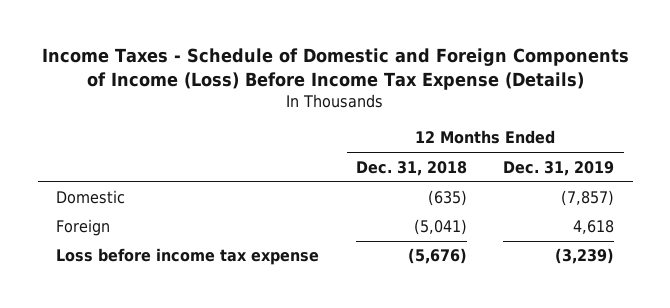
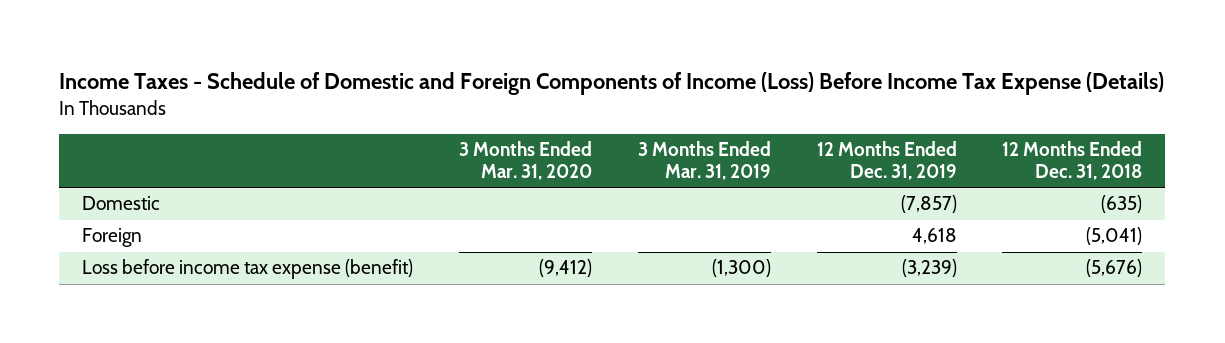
- | 12 Months Ended Dec. 31, 2018 | 12 Months Ended Dec. 31, 2019
+ | 3 Months Ended Mar. 31, 2020 | 3 Months Ended Mar. 31, 2019 | 12 Months Ended Dec. 31, 2019 | 12 Months Ended Dec. 31, 2018
- Loss before income tax expense | (5,676) | (3,239)
+ Loss before income tax expense (benefit) | (9,412) | (1,300) | (3,239) | (5,676)

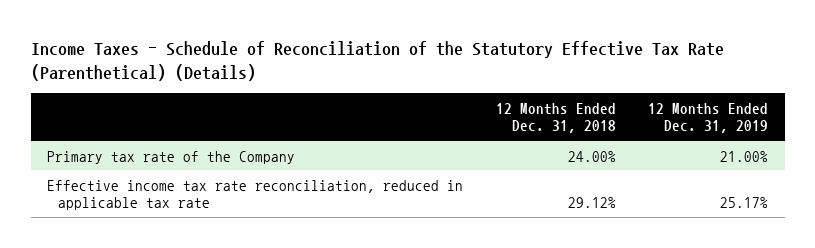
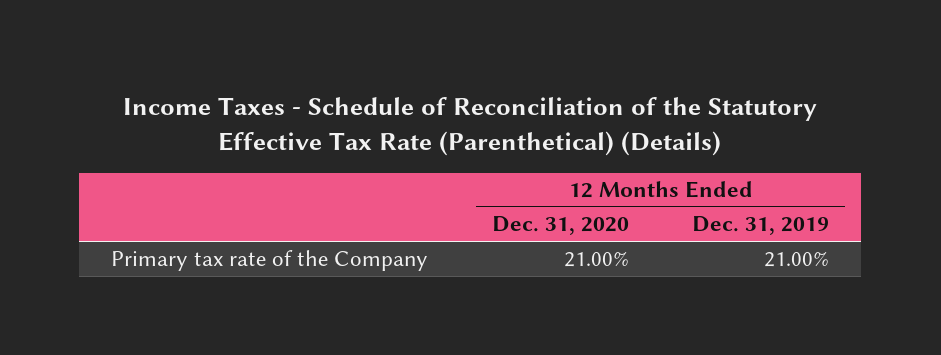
- | 12 Months Ended Dec. 31, 2018 | 12 Months Ended Dec. 31, 2019
+ | 12 Months Ended Dec. 31, 2020 | 12 Months Ended Dec. 31, 2019
- Effective income tax rate reconciliation, reduced in applicable tax rate | 29.12% | 25.17%

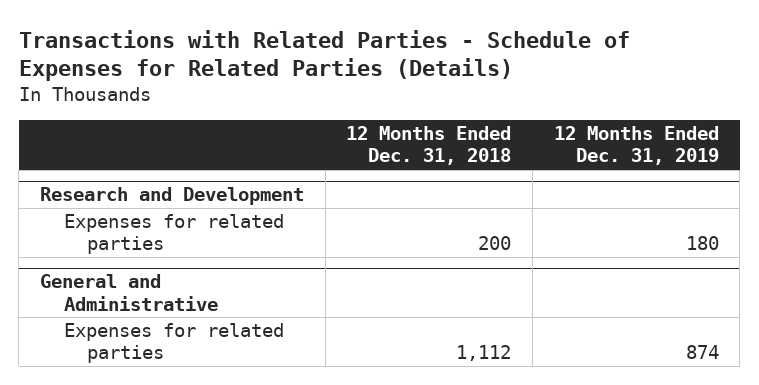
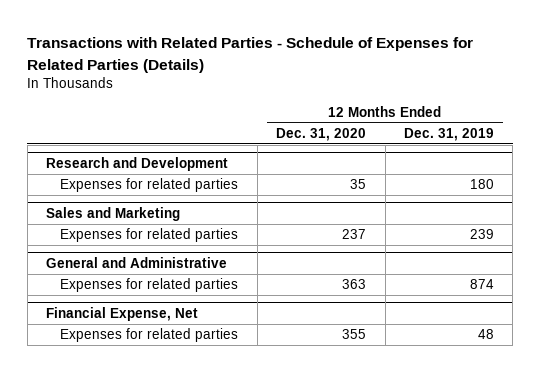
- | 12 Months Ended Dec. 31, 2018 | 12 Months Ended Dec. 31, 2019
+ | 12 Months Ended Dec. 31, 2020 | 12 Months Ended Dec. 31, 2019
+ Sales and Marketing
+ Expenses for related parties | 237 | 239
+ Financial Expense, Net
+ Expenses for related parties | 355 | 48

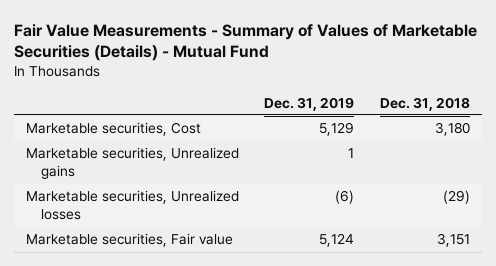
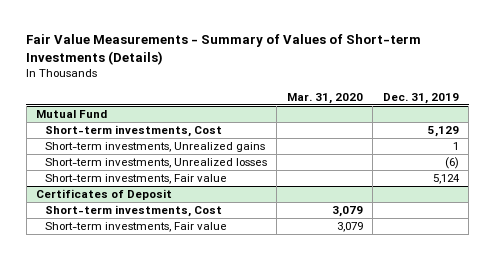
- Fair Value Measurements - Summary of Values of Marketable Securities (Details) - Mutual Fund
+ Fair Value Measurements - Summary of Values of Short-term Investments (Details)
- | Dec. 31, 2019 | Dec. 31, 2018
+ | Mar. 31, 2020 | Dec. 31, 2019
- Marketable securities, Cost | 5,129 | 3,180
- Marketable securities, Unrealized gains | 1 |
- Marketable securities, Unrealized losses | (6) | (29)
- Marketable securities, Fair value | 5,124 | 3,151
+ Mutual Fund
+ Short-term investments, Cost | | 5,129
+ Short-term investments, Unrealized gains | | 1
+ Short-term investments, Unrealized losses | | (6)
+ Short-term investments, Fair value | | 5,124
+ Certificates of Deposit
+ Short-term investments, Cost | 3,079 |
+ Short-term investments, Fair value | 3,079 |

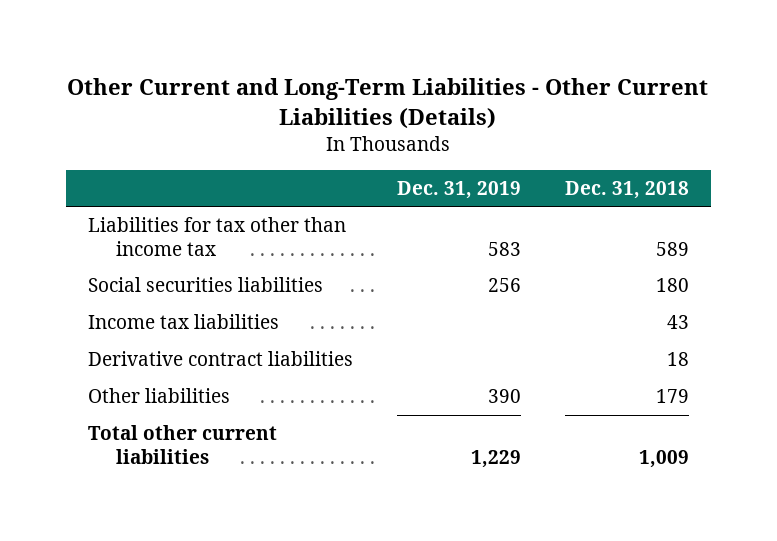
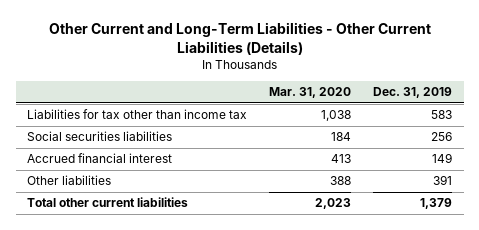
- | Dec. 31, 2019 | Dec. 31, 2018
+ | Mar. 31, 2020 | Dec. 31, 2019
- Income tax liabilities | | 43
- Derivative contract liabilities | | 18
- Other liabilities | 390 | 179
- Total other current liabilities | 1,229 | 1,009
+ Accrued financial interest | 413 | 149
+ Other liabilities | 388 | 391
+ Total other current liabilities | 2,023 | 1,379

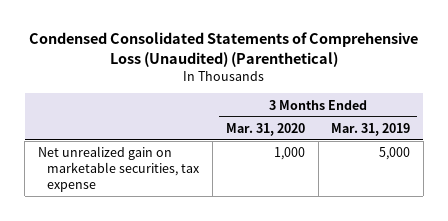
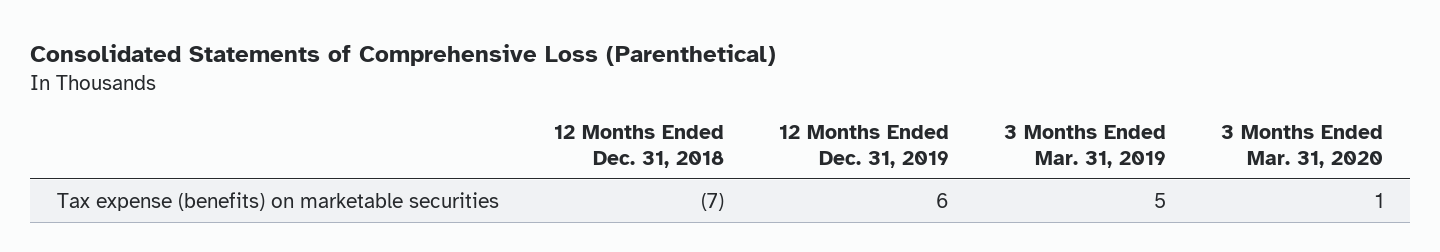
- Condensed Consolidated Statements of Comprehensive Loss (Unaudited) (Parenthetical)
+ Consolidated Statements of Comprehensive Loss (Parenthetical)
- | 3 Months Ended Mar. 31, 2020 | 3 Months Ended Mar. 31, 2019
+ | 12 Months Ended Dec. 31, 2018 | 12 Months Ended Dec. 31, 2019 | 3 Months Ended Mar. 31, 2019 | 3 Months Ended Mar. 31, 2020
- Net unrealized gain on marketable securities, tax expense | 1,000 | 5,000
+ Tax expense (benefits) on marketable securities | (7) | 6 | 5 | 1

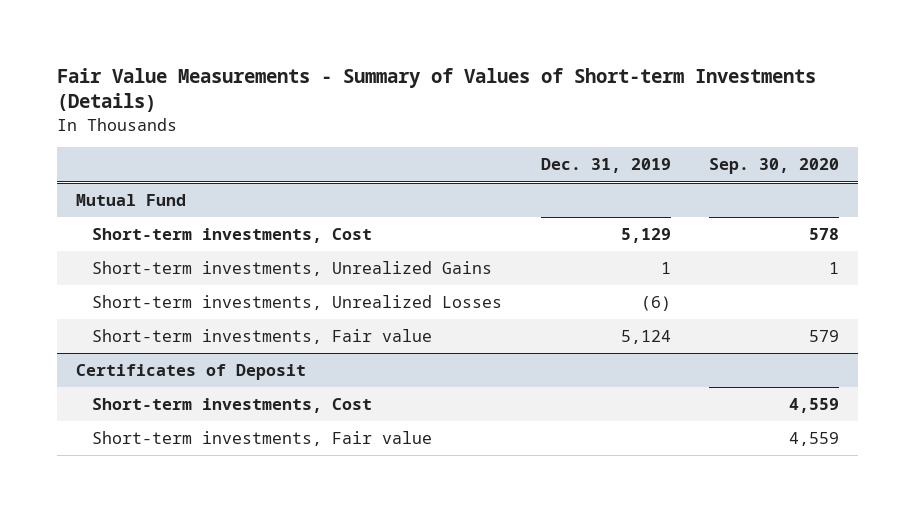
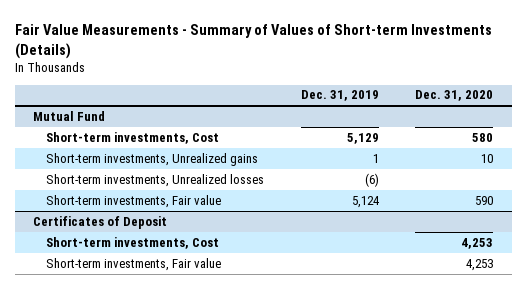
- | Dec. 31, 2019 | Sep. 30, 2020
+ | Dec. 31, 2019 | Dec. 31, 2020
@ Mutual Fund
- Short-term investments, Unrealized Gains | 1 | 1
- Short-term investments, Unrealized Losses | (6) |
+ Short-term investments, Unrealized gains | 1 | 10
+ Short-term investments, Unrealized losses | (6) |

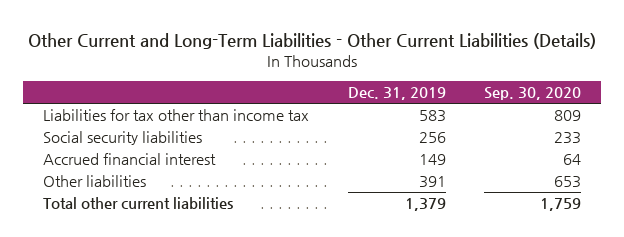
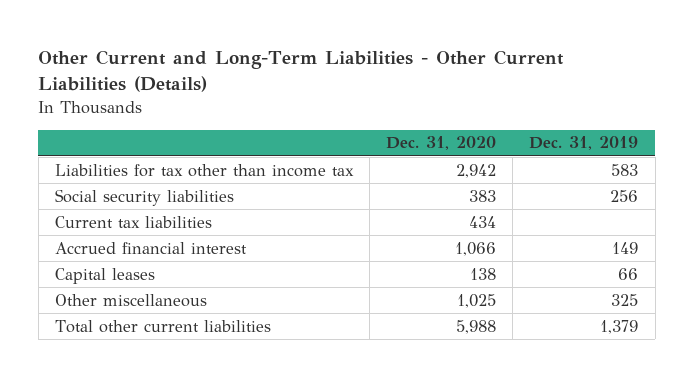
- | Dec. 31, 2019 | Sep. 30, 2020
+ | Dec. 31, 2020 | Dec. 31, 2019
+ Current tax liabilities | 434 |
- Other liabilities | 391 | 653
+ Capital leases | 138 | 66
+ Other miscellaneous | 1,025 | 325

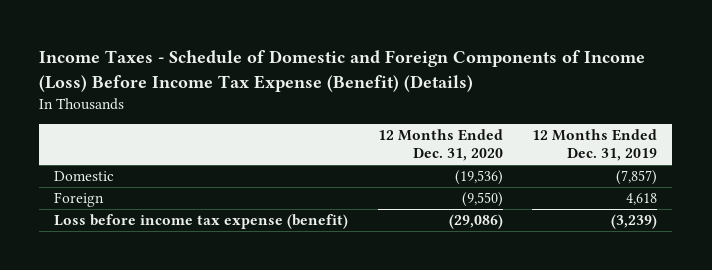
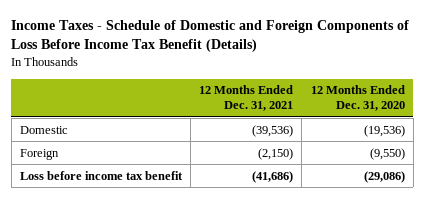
- Income Taxes - Schedule of Domestic and Foreign Components of Income (Loss) Before Income Tax Expense (Benefit) (Details)
+ Income Taxes - Schedule of Domestic and Foreign Components of Loss Before Income Tax Benefit (Details)
- | 12 Months Ended Dec. 31, 2020 | 12 Months Ended Dec. 31, 2019
+ | 12 Months Ended Dec. 31, 2021 | 12 Months Ended Dec. 31, 2020
- Loss before income tax expense (benefit) | (29,086) | (3,239)
+ Loss before income tax benefit | (41,686) | (29,086)

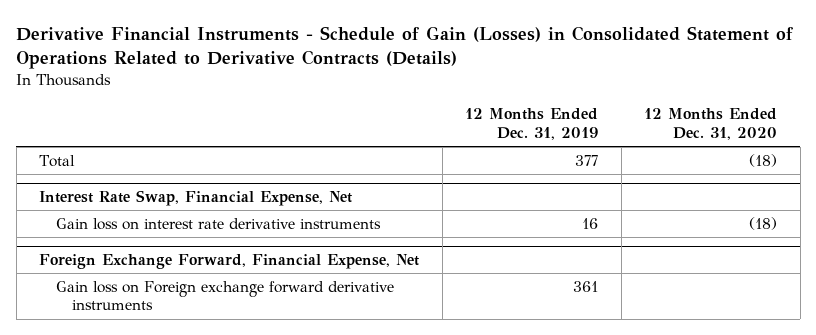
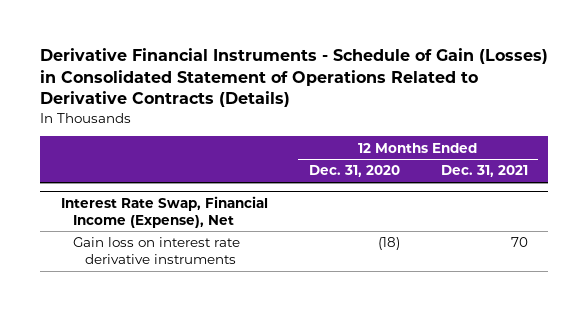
- | 12 Months Ended Dec. 31, 2019 | 12 Months Ended Dec. 31, 2020
+ | 12 Months Ended Dec. 31, 2020 | 12 Months Ended Dec. 31, 2021
- Total | 377 | (18)
- Interest Rate Swap, Financial Expense, Net
+ Interest Rate Swap, Financial Income (Expense), Net
- Foreign Exchange Forward, Financial Expense, Net
- Gain loss on Foreign exchange forward derivative instruments | 361 |

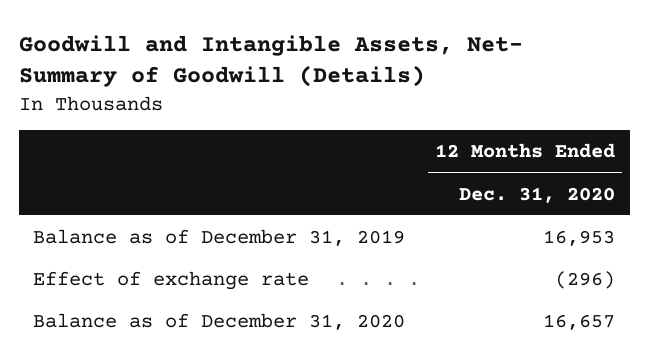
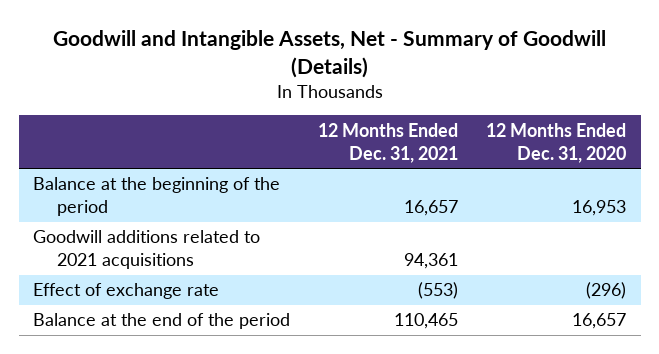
- Goodwill and Intangible Assets, Net- Summary of Goodwill (Details)
+ Goodwill and Intangible Assets, Net - Summary of Goodwill (Details)
- | 12 Months Ended Dec. 31, 2020
+ | 12 Months Ended Dec. 31, 2021 | 12 Months Ended Dec. 31, 2020
- Balance as of December 31, 2019 | 16,953
+ Balance at the beginning of the period | 16,657 | 16,953
+ Goodwill additions related to 2021 acquisitions | 94,361 |
- Balance as of December 31, 2020 | 16,657
+ Balance at the end of the period | 110,465 | 16,657

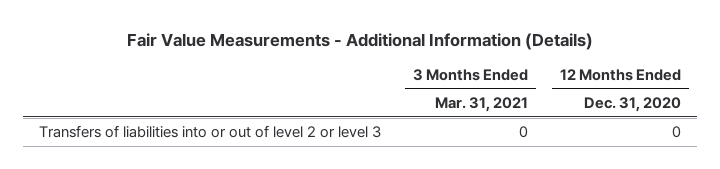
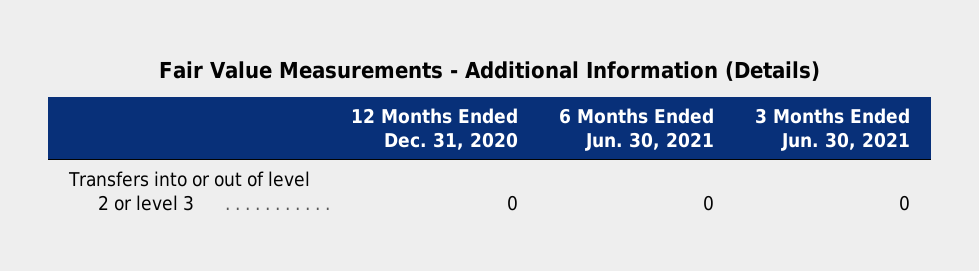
- | 3 Months Ended Mar. 31, 2021 | 12 Months Ended Dec. 31, 2020
+ | 12 Months Ended Dec. 31, 2020 | 6 Months Ended Jun. 30, 2021 | 3 Months Ended Jun. 30, 2021
- Transfers of liabilities into or out of level 2 or level 3 | 0 | 0
+ Transfers into or out of level 2 or level 3 | 0 | 0 | 0

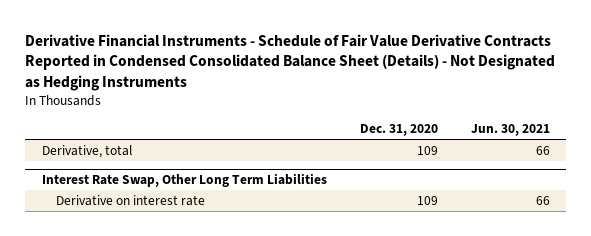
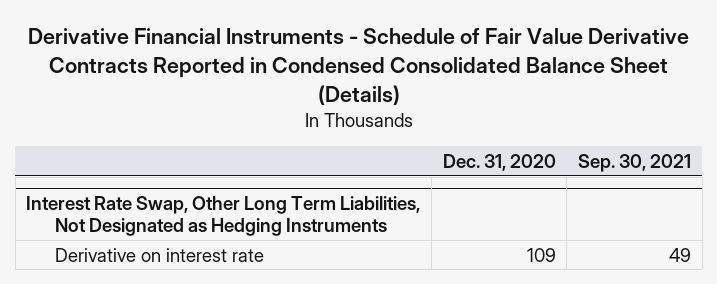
- Derivative Financial Instruments - Schedule of Fair Value Derivative Contracts Reported in Condensed Consolidated Balance Sheet (Details) - Not Designated as Hedging Instruments
+ Derivative Financial Instruments - Schedule of Fair Value Derivative Contracts Reported in Condensed Consolidated Balance Sheet (Details)
- | Dec. 31, 2020 | Jun. 30, 2021
+ | Dec. 31, 2020 | Sep. 30, 2021
- Derivative, total | 109 | 66
- Interest Rate Swap, Other Long Term Liabilities
+ Interest Rate Swap, Other Long Term Liabilities, Not Designated as Hedging Instruments

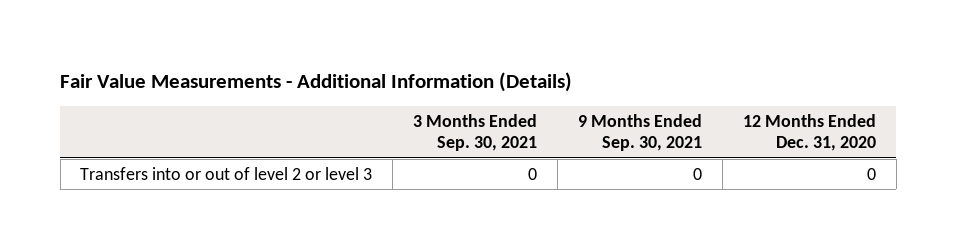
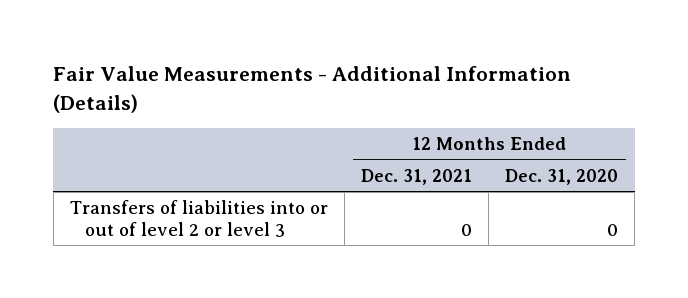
- | 3 Months Ended Sep. 30, 2021 | 9 Months Ended Sep. 30, 2021 | 12 Months Ended Dec. 31, 2020
+ | 12 Months Ended Dec. 31, 2021 | 12 Months Ended Dec. 31, 2020
- Transfers into or out of level 2 or level 3 | 0 | 0 | 0
+ Transfers of liabilities into or out of level 2 or level 3 | 0 | 0

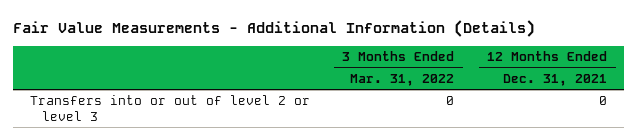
- | 12 Months Ended Dec. 31, 2021 | 12 Months Ended Dec. 31, 2020
+ | 3 Months Ended Mar. 31, 2022 | 12 Months Ended Dec. 31, 2021
- Transfers of liabilities into or out of level 2 or level 3 | 0 | 0
+ Transfers into or out of level 2 or level 3 | 0 | 0

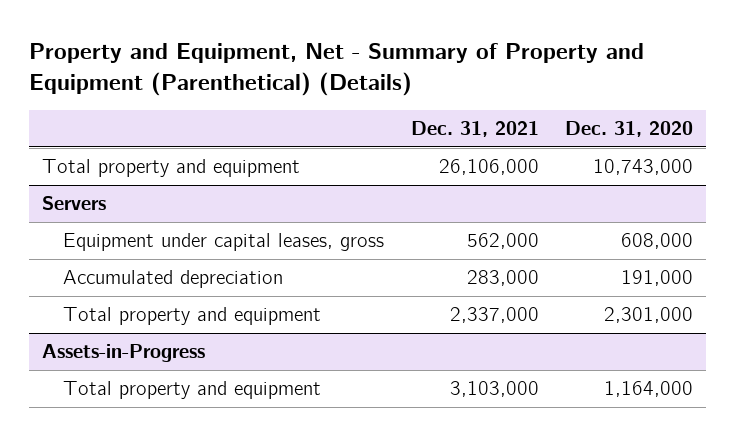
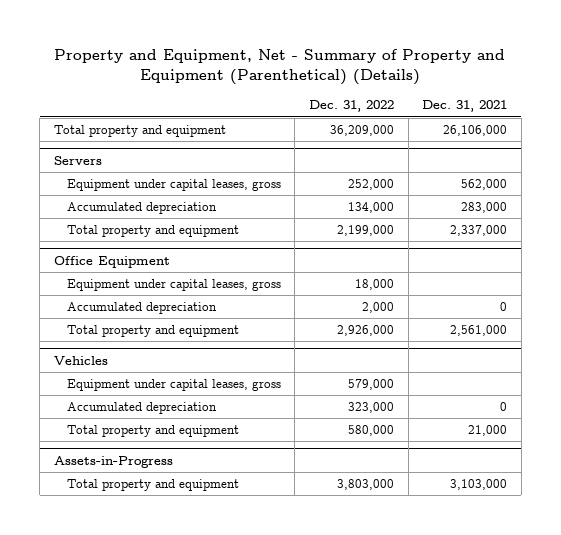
- | Dec. 31, 2021 | Dec. 31, 2020
+ | Dec. 31, 2022 | Dec. 31, 2021
+ Office Equipment
+ Equipment under capital leases, gross | 18,000 |
+ Accumulated depreciation | 2,000 | 0
+ Total property and equipment | 2,926,000 | 2,561,000
+ Vehicles
+ Equipment under capital leases, gross | 579,000 |
+ Accumulated depreciation | 323,000 | 0
+ Total property and equipment | 580,000 | 21,000

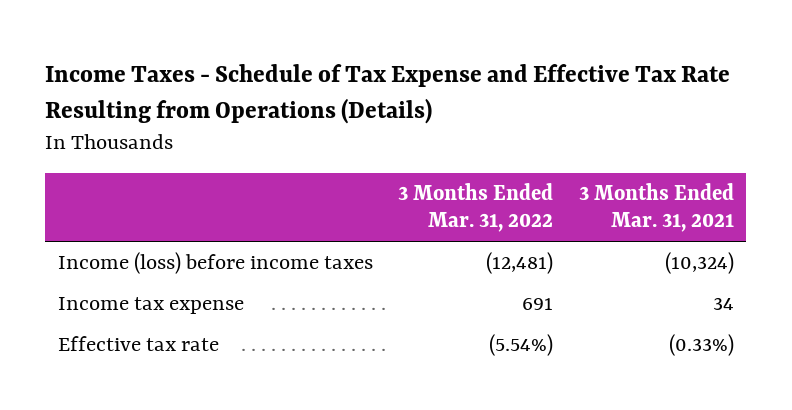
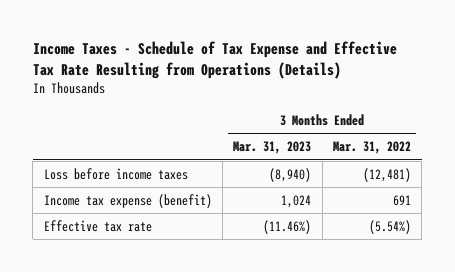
- | 3 Months Ended Mar. 31, 2022 | 3 Months Ended Mar. 31, 2021
+ | 3 Months Ended Mar. 31, 2023 | 3 Months Ended Mar. 31, 2022
- Income (loss) before income taxes | (12,481) | (10,324)
- Income tax expense | 691 | 34
+ Loss before income taxes | (8,940) | (12,481)
+ Income tax expense (benefit) | 1,024 | 691

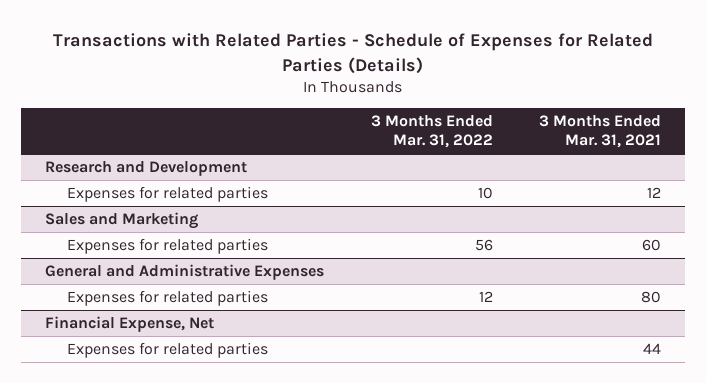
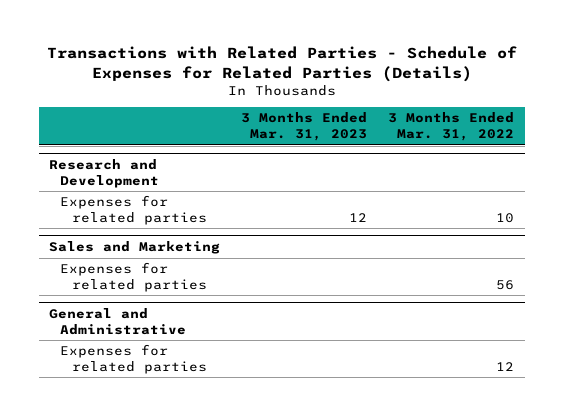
- | 3 Months Ended Mar. 31, 2022 | 3 Months Ended Mar. 31, 2021
+ | 3 Months Ended Mar. 31, 2023 | 3 Months Ended Mar. 31, 2022
- General and Administrative Expenses
+ General and Administrative
- Financial Expense, Net
- Expenses for related parties | | 44

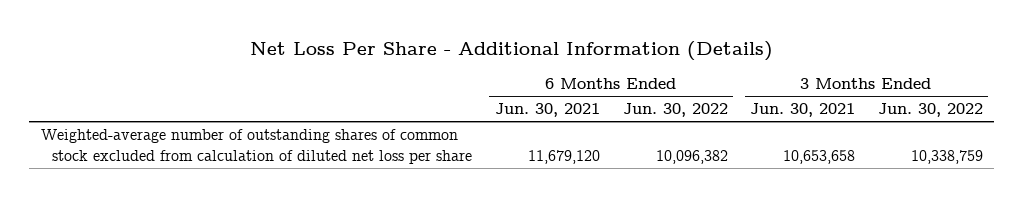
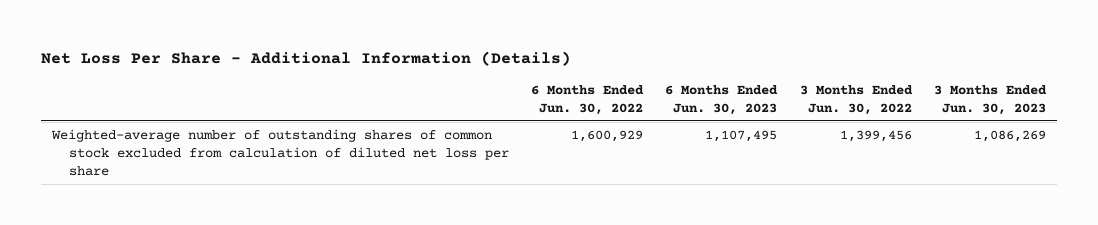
- | 6 Months Ended Jun. 30, 2021 | 6 Months Ended Jun. 30, 2022 | 3 Months Ended Jun. 30, 2021 | 3 Months Ended Jun. 30, 2022
+ | 6 Months Ended Jun. 30, 2022 | 6 Months Ended Jun. 30, 2023 | 3 Months Ended Jun. 30, 2022 | 3 Months Ended Jun. 30, 2023
- Weighted-average number of outstanding shares of common stock excluded from calculation of diluted net loss per share | 11,679,120 | 10,096,382 | 10,653,658 | 10,338,759
+ Weighted-average number of outstanding shares of common stock excluded from calculation of diluted net loss per share | 1,600,929 | 1,107,495 | 1,399,456 | 1,086,269

